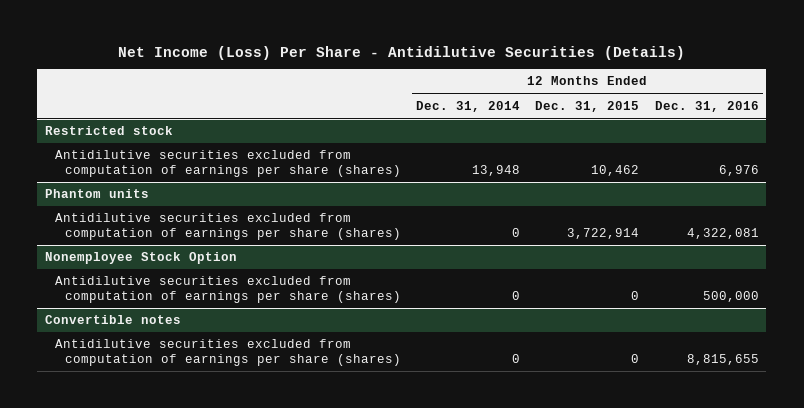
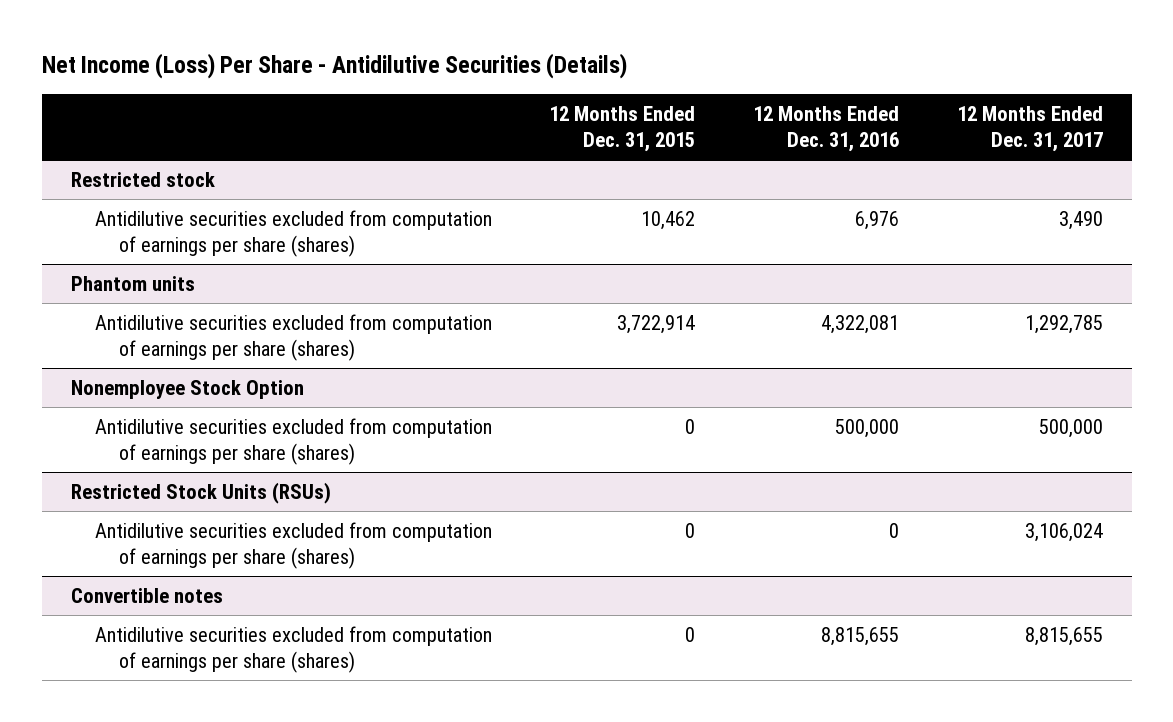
- | 12 Months Ended Dec. 31, 2014 | 12 Months Ended Dec. 31, 2015 | 12 Months Ended Dec. 31, 2016
+ | 12 Months Ended Dec. 31, 2015 | 12 Months Ended Dec. 31, 2016 | 12 Months Ended Dec. 31, 2017
+ Restricted Stock Units (RSUs)
+ Antidilutive securities excluded from computation of earnings per share (shares) | 0 | 0 | 3,106,024

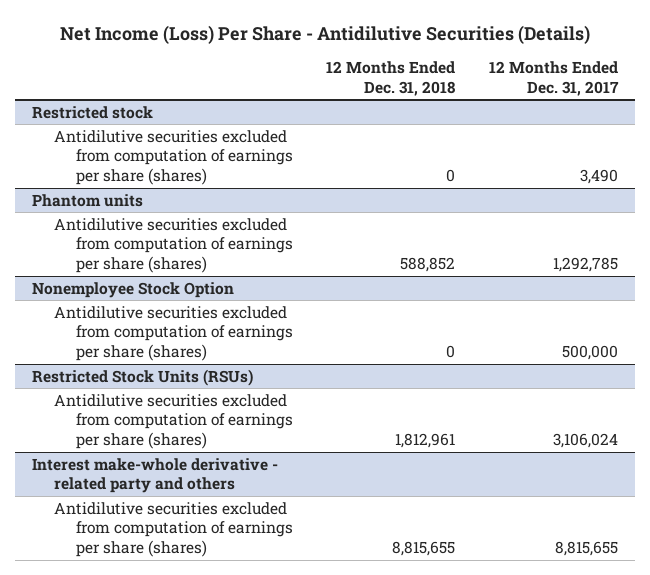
- | 12 Months Ended Dec. 31, 2015 | 12 Months Ended Dec. 31, 2016 | 12 Months Ended Dec. 31, 2017
+ | 12 Months Ended Dec. 31, 2018 | 12 Months Ended Dec. 31, 2017
- Convertible notes
+ Interest make-whole derivative - related party and others

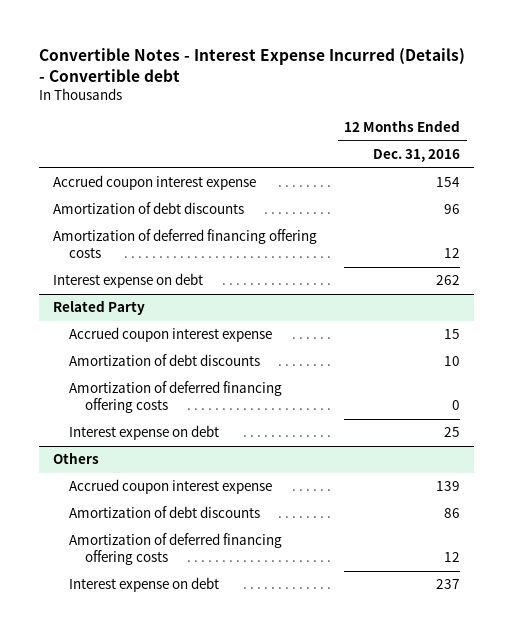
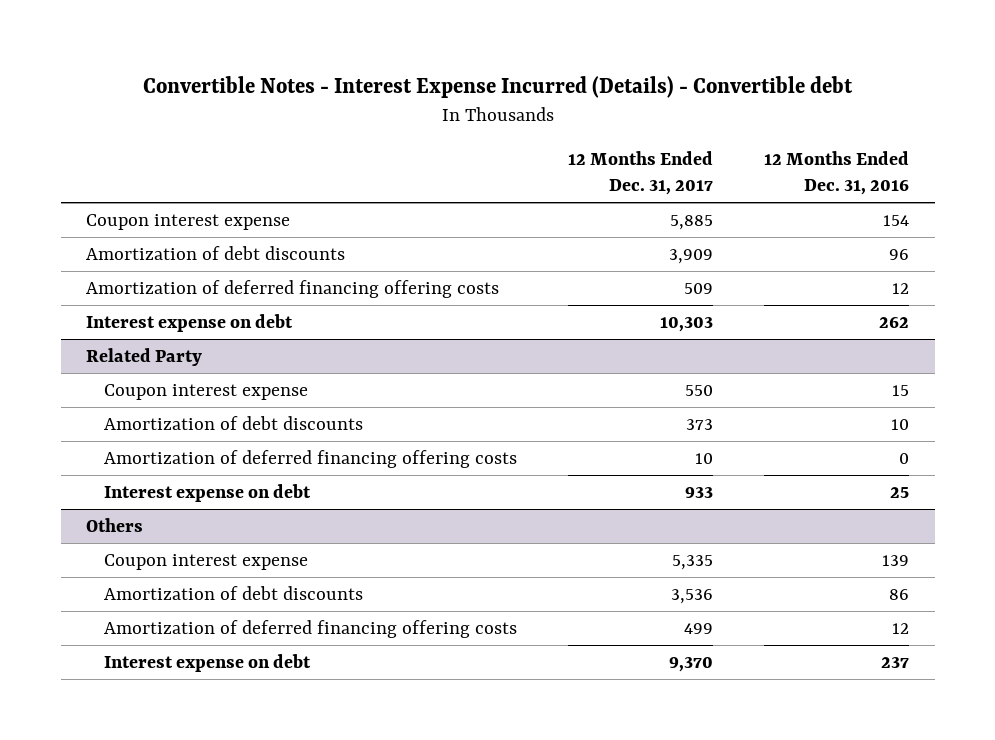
- | 12 Months Ended Dec. 31, 2016
+ | 12 Months Ended Dec. 31, 2017 | 12 Months Ended Dec. 31, 2016
- Accrued coupon interest expense | 154
+ Coupon interest expense | 5,885 | 154
@ Related Party
- Accrued coupon interest expense | 15
+ Coupon interest expense | 550 | 15
@ Others
- Accrued coupon interest expense | 139
+ Coupon interest expense | 5,335 | 139

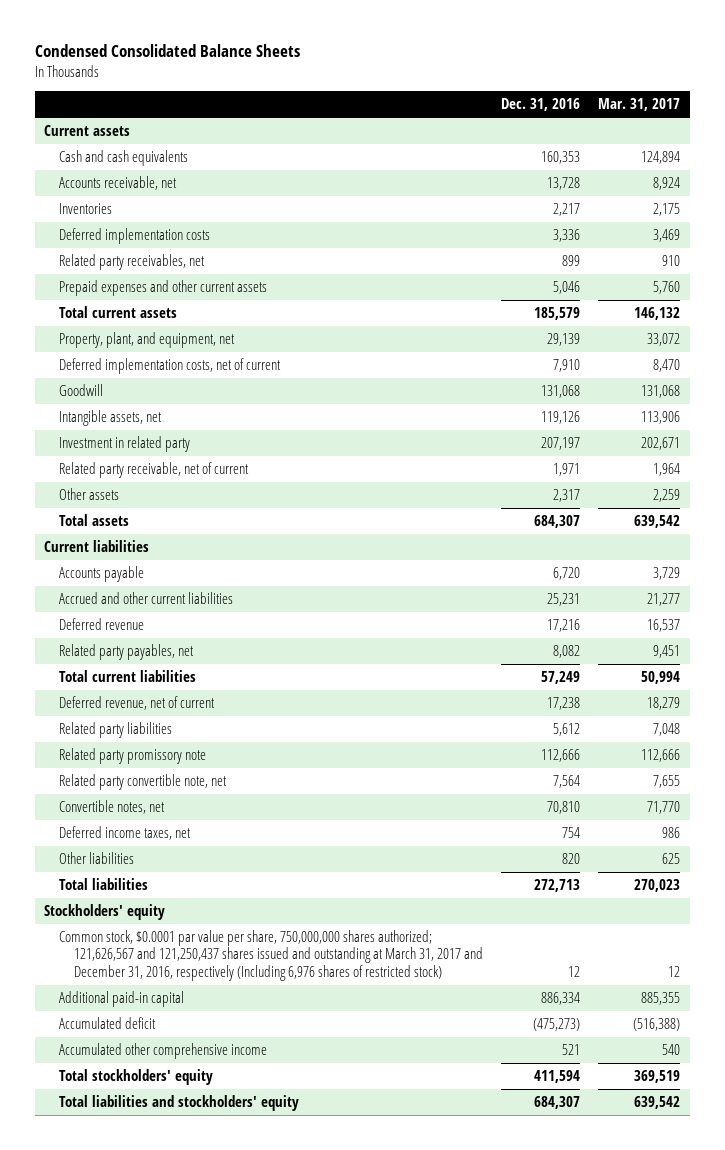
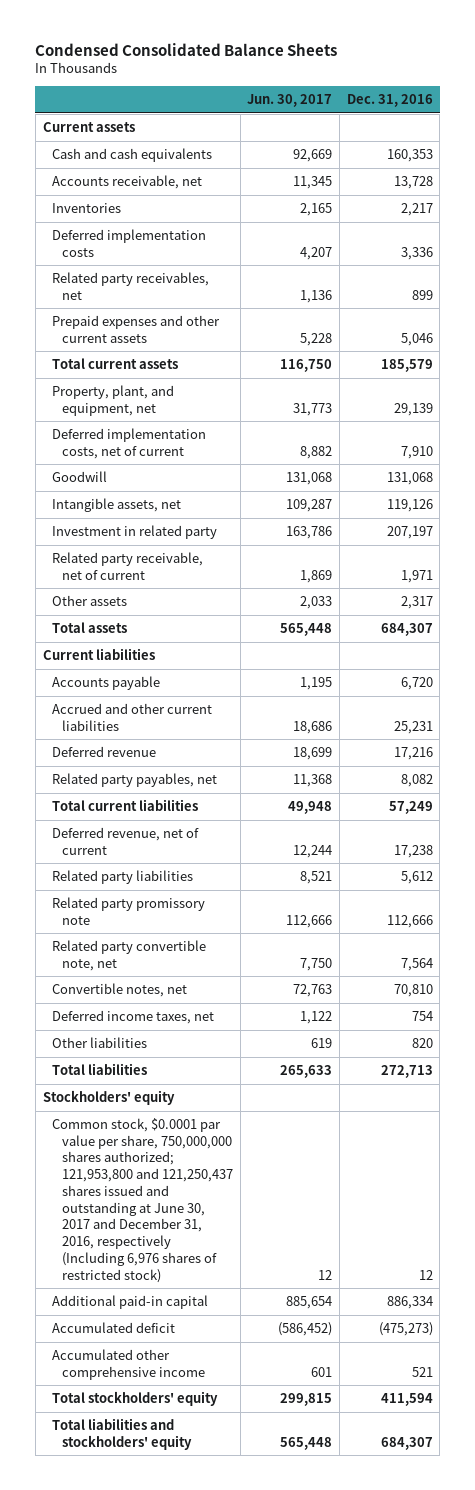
- | Dec. 31, 2016 | Mar. 31, 2017
+ | Jun. 30, 2017 | Dec. 31, 2016
- Common stock, $0.0001 par value per share, 750,000,000 shares authorized; 121,626,567 and 121,250,437 shares issued and outstanding at March 31, 2017 and December 31, 2016, respectively (Including 6,976 shares of restricted stock) | 12 | 12
+ Common stock, $0.0001 par value per share, 750,000,000 shares authorized; 121,953,800 and 121,250,437 shares issued and outstanding at June 30, 2017 and December 31, 2016, respectively (Including 6,976 shares of restricted stock) | 12 | 12

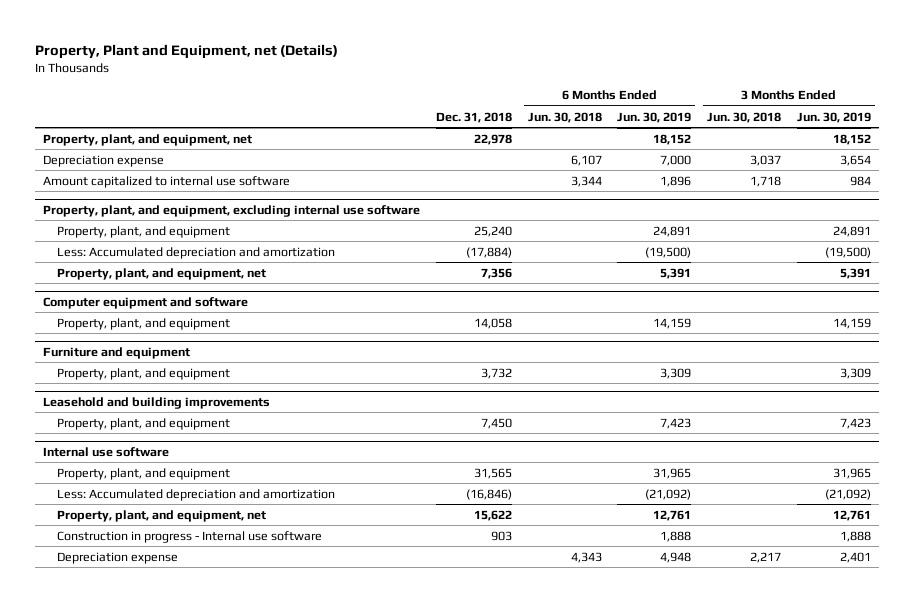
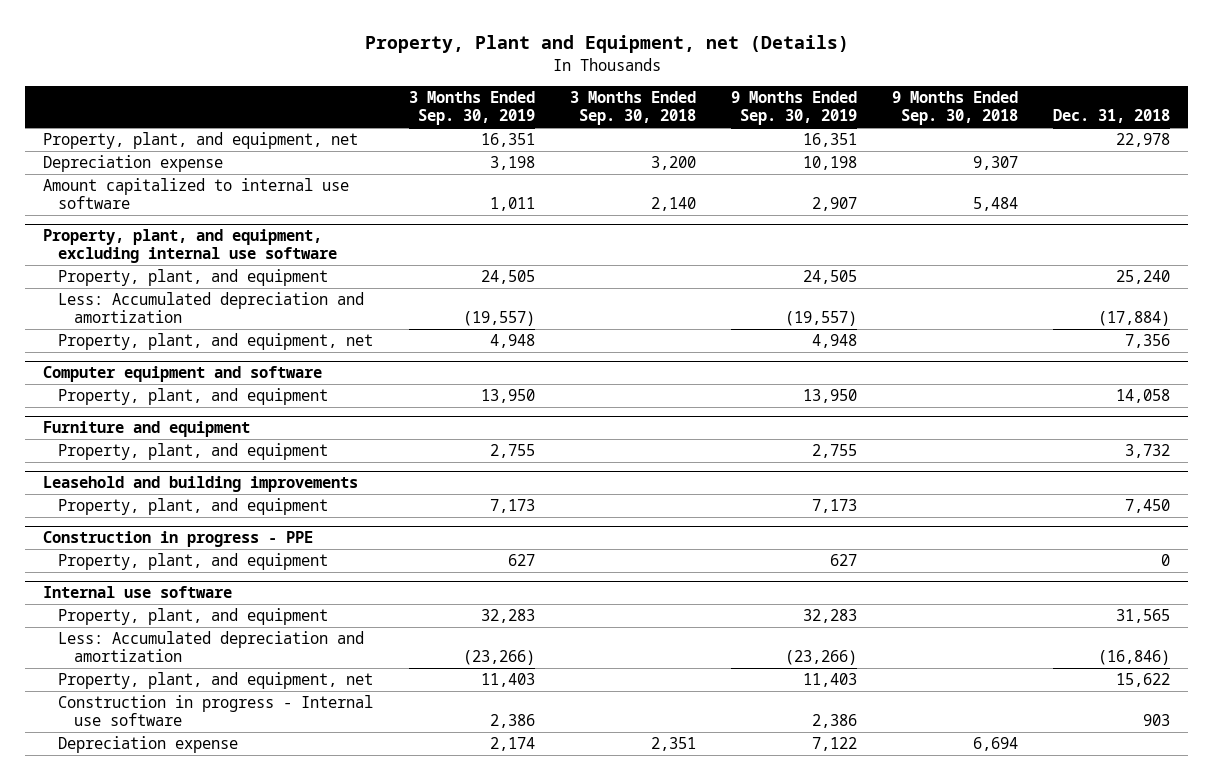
- | Dec. 31, 2018 | 6 Months Ended Jun. 30, 2018 | 6 Months Ended Jun. 30, 2019 | 3 Months Ended Jun. 30, 2018 | 3 Months Ended Jun. 30, 2019
+ | 3 Months Ended Sep. 30, 2019 | 3 Months Ended Sep. 30, 2018 | 9 Months Ended Sep. 30, 2019 | 9 Months Ended Sep. 30, 2018 | Dec. 31, 2018
+ Construction in progress - PPE
+ Property, plant, and equipment | 627 | | 627 | | 0

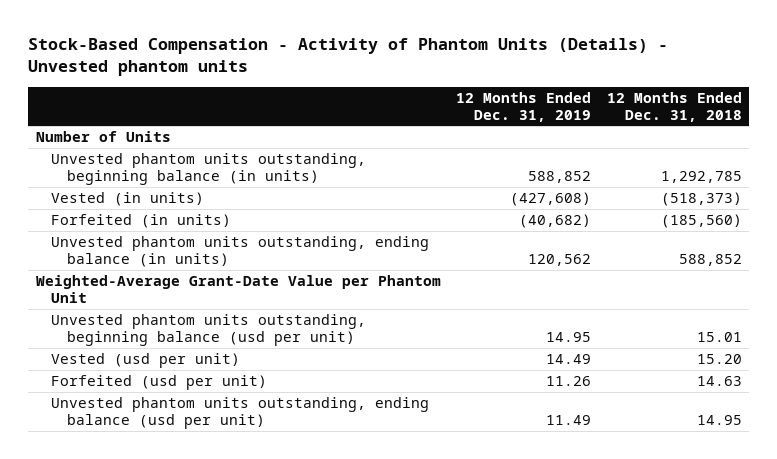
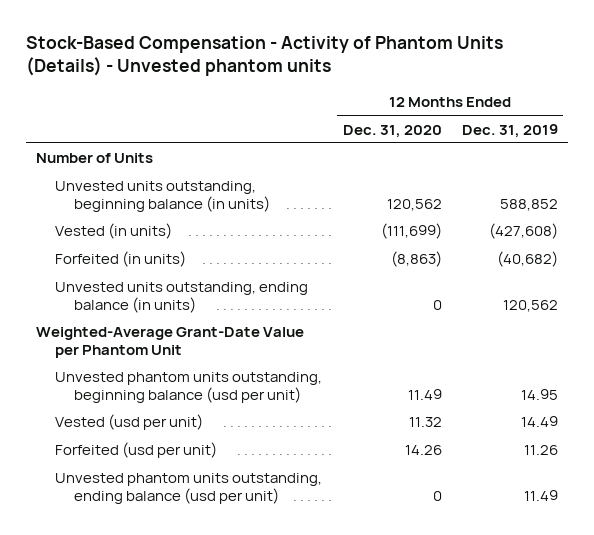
- | 12 Months Ended Dec. 31, 2019 | 12 Months Ended Dec. 31, 2018
+ | 12 Months Ended Dec. 31, 2020 | 12 Months Ended Dec. 31, 2019
- Unvested phantom units outstanding, beginning balance (in units) | 588,852 | 1,292,785
+ Unvested units outstanding, beginning balance (in units) | 120,562 | 588,852
- Unvested phantom units outstanding, ending balance (in units) | 120,562 | 588,852
+ Unvested units outstanding, ending balance (in units) | 0 | 120,562

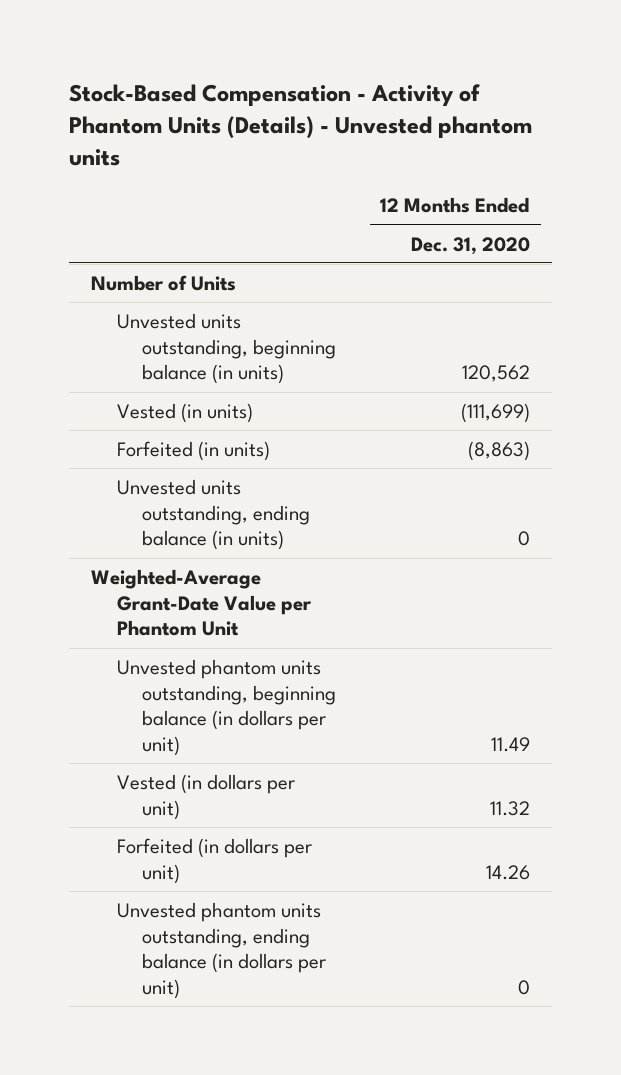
- | 12 Months Ended Dec. 31, 2020 | 12 Months Ended Dec. 31, 2019
+ | 12 Months Ended Dec. 31, 2020
- Unvested phantom units outstanding, beginning balance (usd per unit) | 11.49 | 14.95
- Vested (usd per unit) | 11.32 | 14.49
- Forfeited (usd per unit) | 14.26 | 11.26
- Unvested phantom units outstanding, ending balance (usd per unit) | 0 | 11.49
+ Unvested phantom units outstanding, beginning balance (in dollars per unit) | 11.49
+ Vested (in dollars per unit) | 11.32
+ Forfeited (in dollars per unit) | 14.26
+ Unvested phantom units outstanding, ending balance (in dollars per unit) | 0

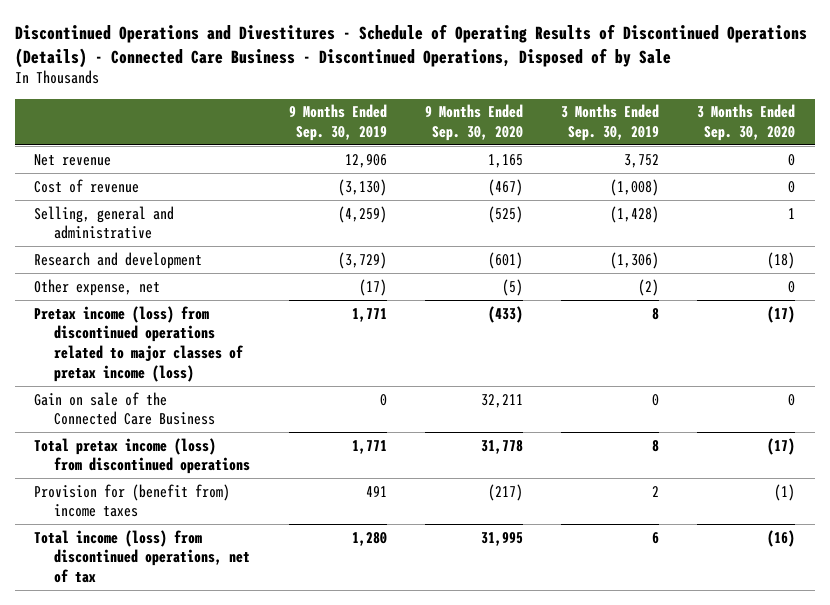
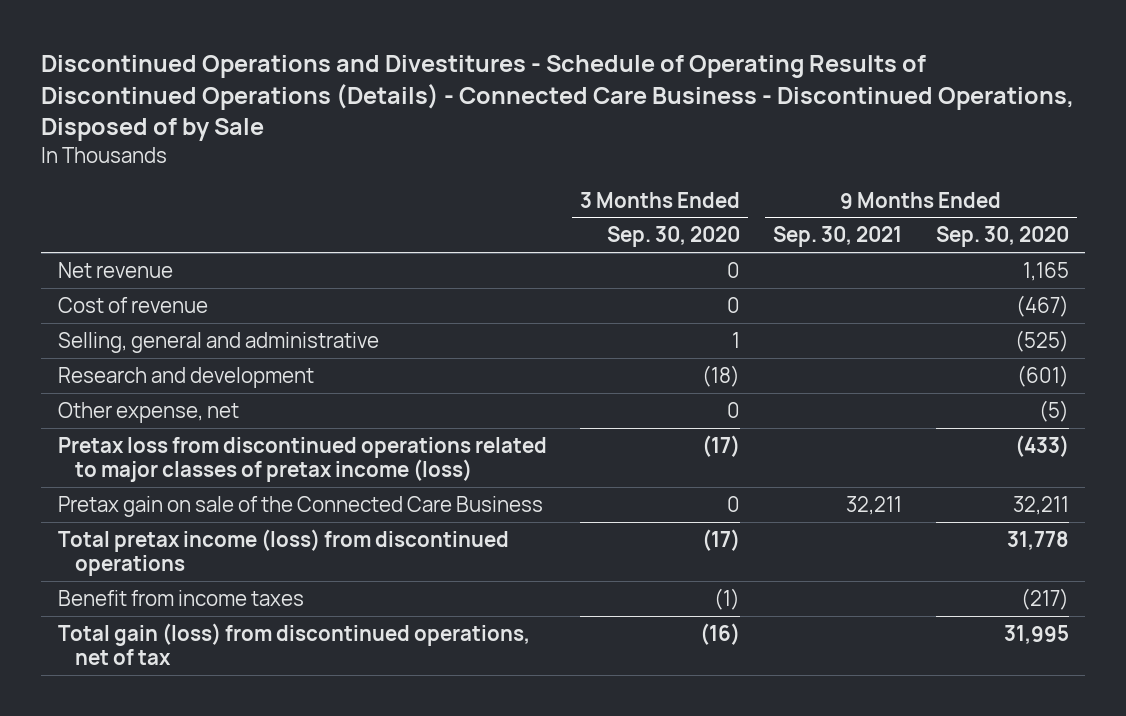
- | 9 Months Ended Sep. 30, 2019 | 9 Months Ended Sep. 30, 2020 | 3 Months Ended Sep. 30, 2019 | 3 Months Ended Sep. 30, 2020
+ | 3 Months Ended Sep. 30, 2020 | 9 Months Ended Sep. 30, 2021 | 9 Months Ended Sep. 30, 2020
- Pretax income (loss) from discontinued operations related to major classes of pretax income (loss) | 1,771 | (433) | 8 | (17)
- Gain on sale of the Connected Care Business | 0 | 32,211 | 0 | 0
+ Pretax loss from discontinued operations related to major classes of pretax income (loss) | (17) | | (433)
+ Pretax gain on sale of the Connected Care Business | 0 | 32,211 | 32,211
- Provision for (benefit from) income taxes | 491 | (217) | 2 | (1)
- Total income (loss) from discontinued operations, net of tax | 1,280 | 31,995 | 6 | (16)
+ Benefit from income taxes | (1) | | (217)
+ Total gain (loss) from discontinued operations, net of tax | (16) | | 31,995

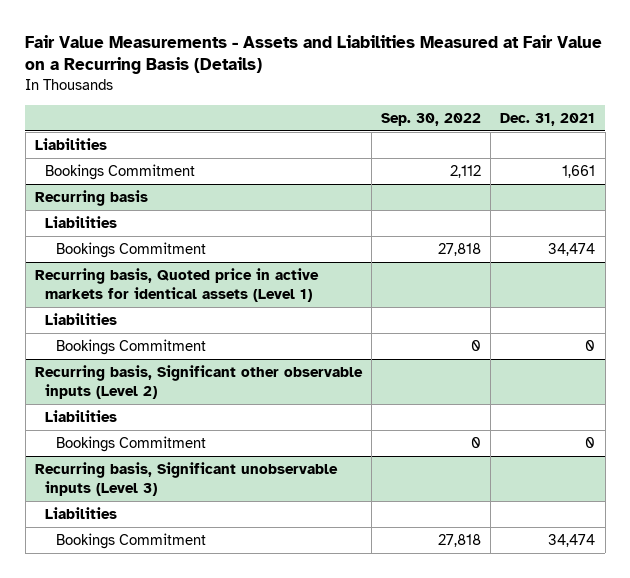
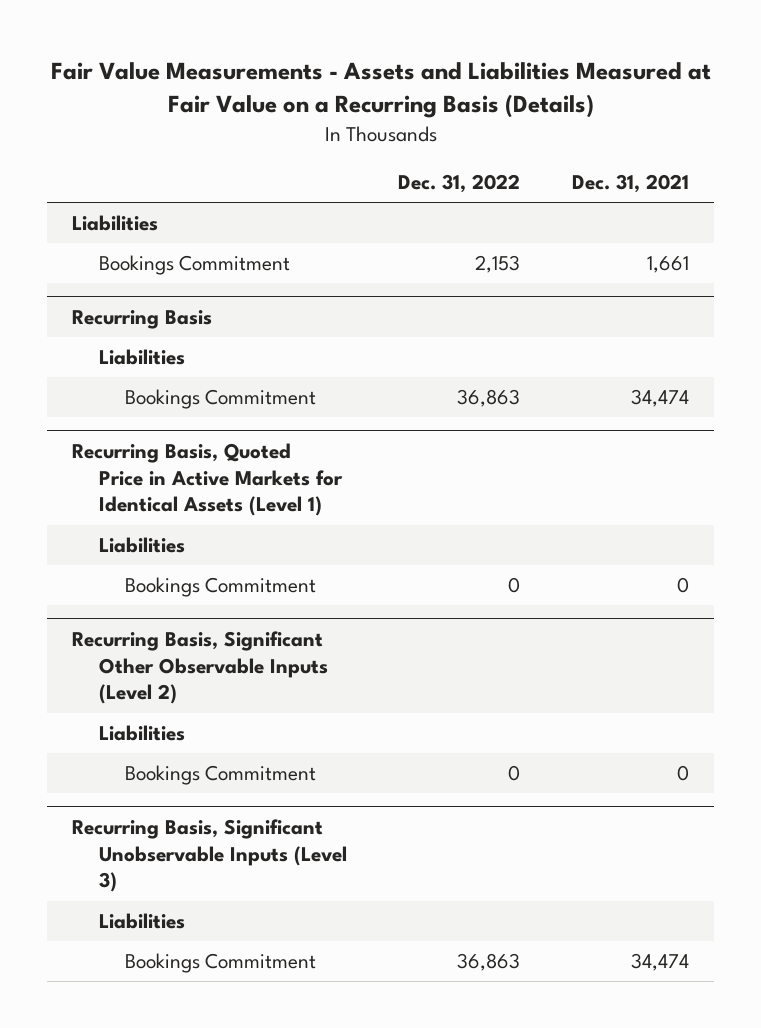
- | Sep. 30, 2022 | Dec. 31, 2021
+ | Dec. 31, 2022 | Dec. 31, 2021
- Recurring basis
+ Recurring Basis
- Recurring basis, Quoted price in active markets for identical assets (Level 1)
+ Recurring Basis, Quoted Price in Active Markets for Identical Assets (Level 1)
- Recurring basis, Significant other observable inputs (Level 2)
+ Recurring Basis, Significant Other Observable Inputs (Level 2)
- Recurring basis, Significant unobservable inputs (Level 3)
+ Recurring Basis, Significant Unobservable Inputs (Level 3)

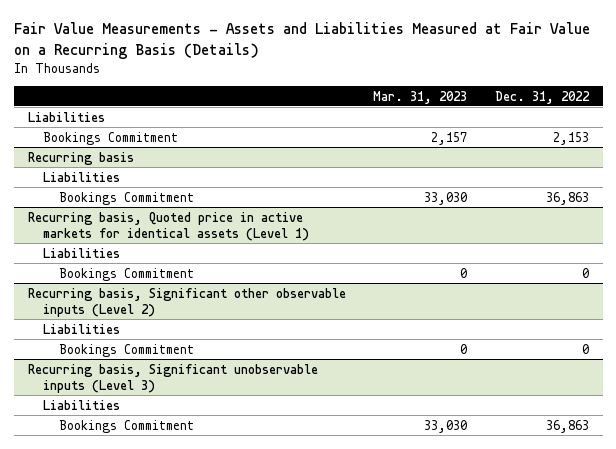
- | Dec. 31, 2022 | Dec. 31, 2021
+ | Mar. 31, 2023 | Dec. 31, 2022
- Recurring Basis
+ Recurring basis
- Recurring Basis, Quoted Price in Active Markets for Identical Assets (Level 1)
+ Recurring basis, Quoted price in active markets for identical assets (Level 1)
- Recurring Basis, Significant Other Observable Inputs (Level 2)
+ Recurring basis, Significant other observable inputs (Level 2)
- Recurring Basis, Significant Unobservable Inputs (Level 3)
+ Recurring basis, Significant unobservable inputs (Level 3)

